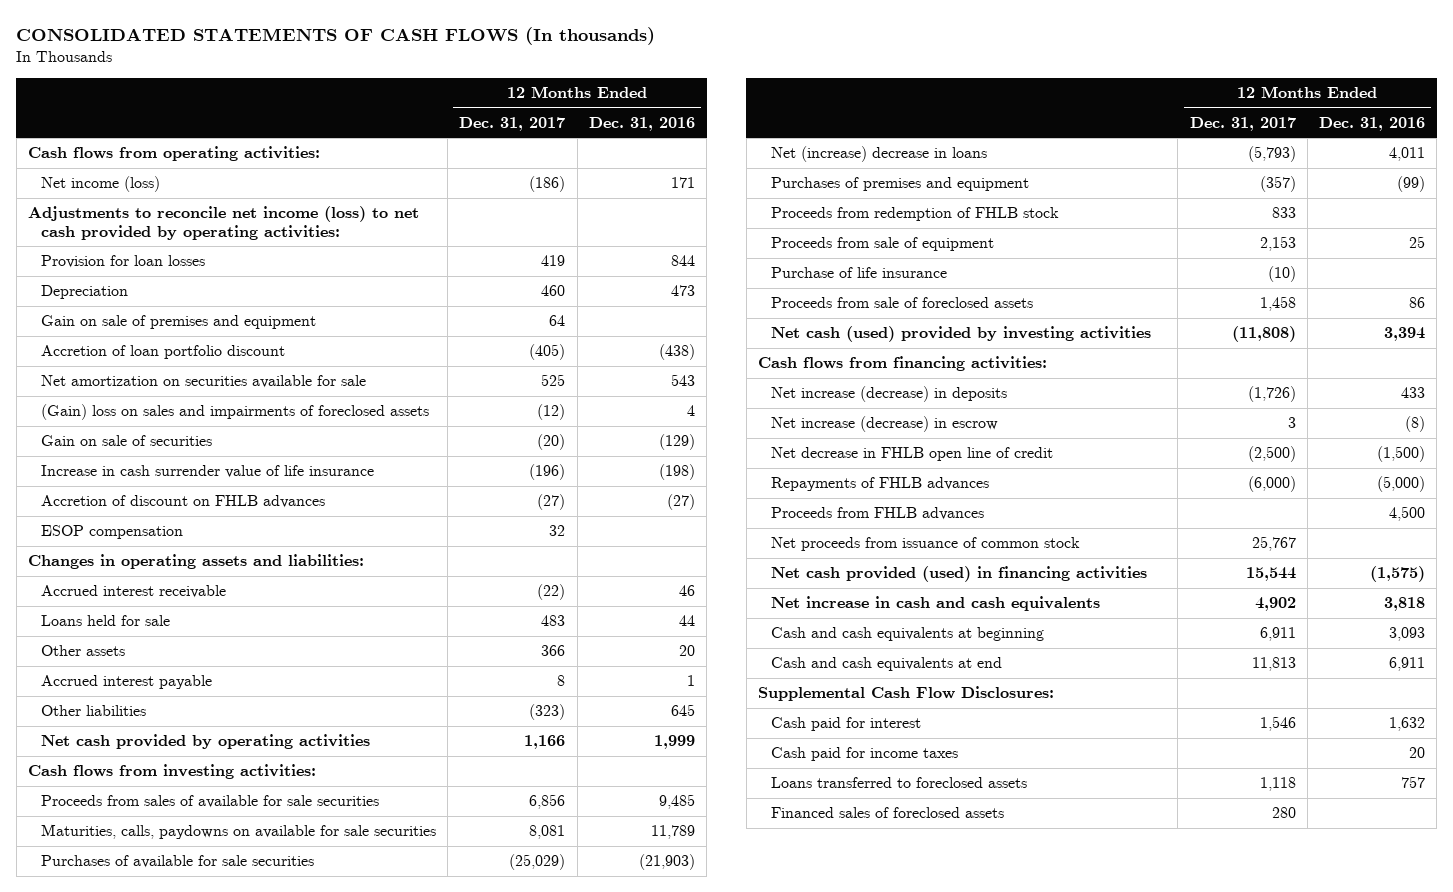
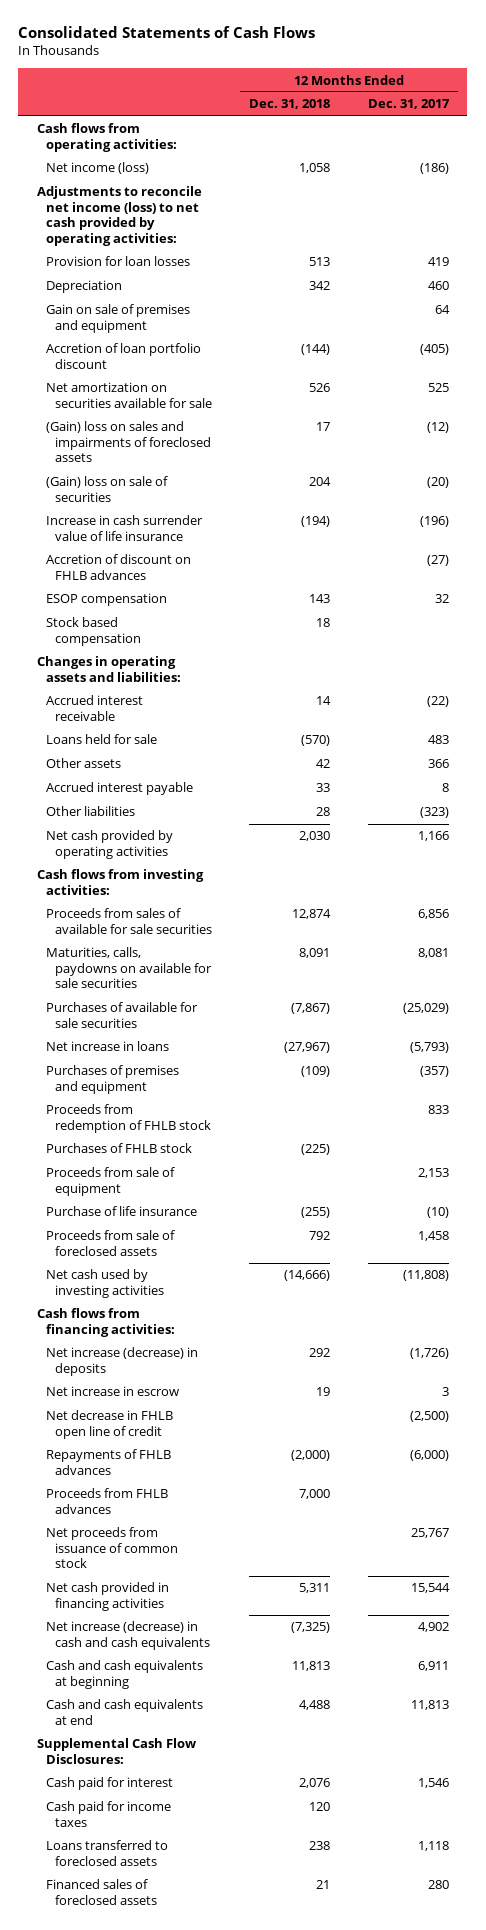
- CONSOLIDATED STATEMENTS OF CASH FLOWS (In thousands)
+ Consolidated Statements of Cash Flows
- | 12 Months Ended Dec. 31, 2017 | 12 Months Ended Dec. 31, 2016
+ | 12 Months Ended Dec. 31, 2018 | 12 Months Ended Dec. 31, 2017
- Gain on sale of securities | (20) | (129)
+ (Gain) loss on sale of securities | 204 | (20)
+ Stock based compensation | 18 |
- Net (increase) decrease in loans | (5,793) | 4,011
+ Net increase in loans | (27,967) | (5,793)
+ Purchases of FHLB stock | (225) |
- Net cash (used) provided by investing activities | (11,808) | 3,394
+ Net cash used by investing activities | (14,666) | (11,808)
- Net increase (decrease) in escrow | 3 | (8)
+ Net increase in escrow | 19 | 3
- Net cash provided (used) in financing activities | 15,544 | (1,575)
- Net increase in cash and cash equivalents | 4,902 | 3,818
+ Net cash provided in financing activities | 5,311 | 15,544
+ Net increase (decrease) in cash and cash equivalents | (7,325) | 4,902

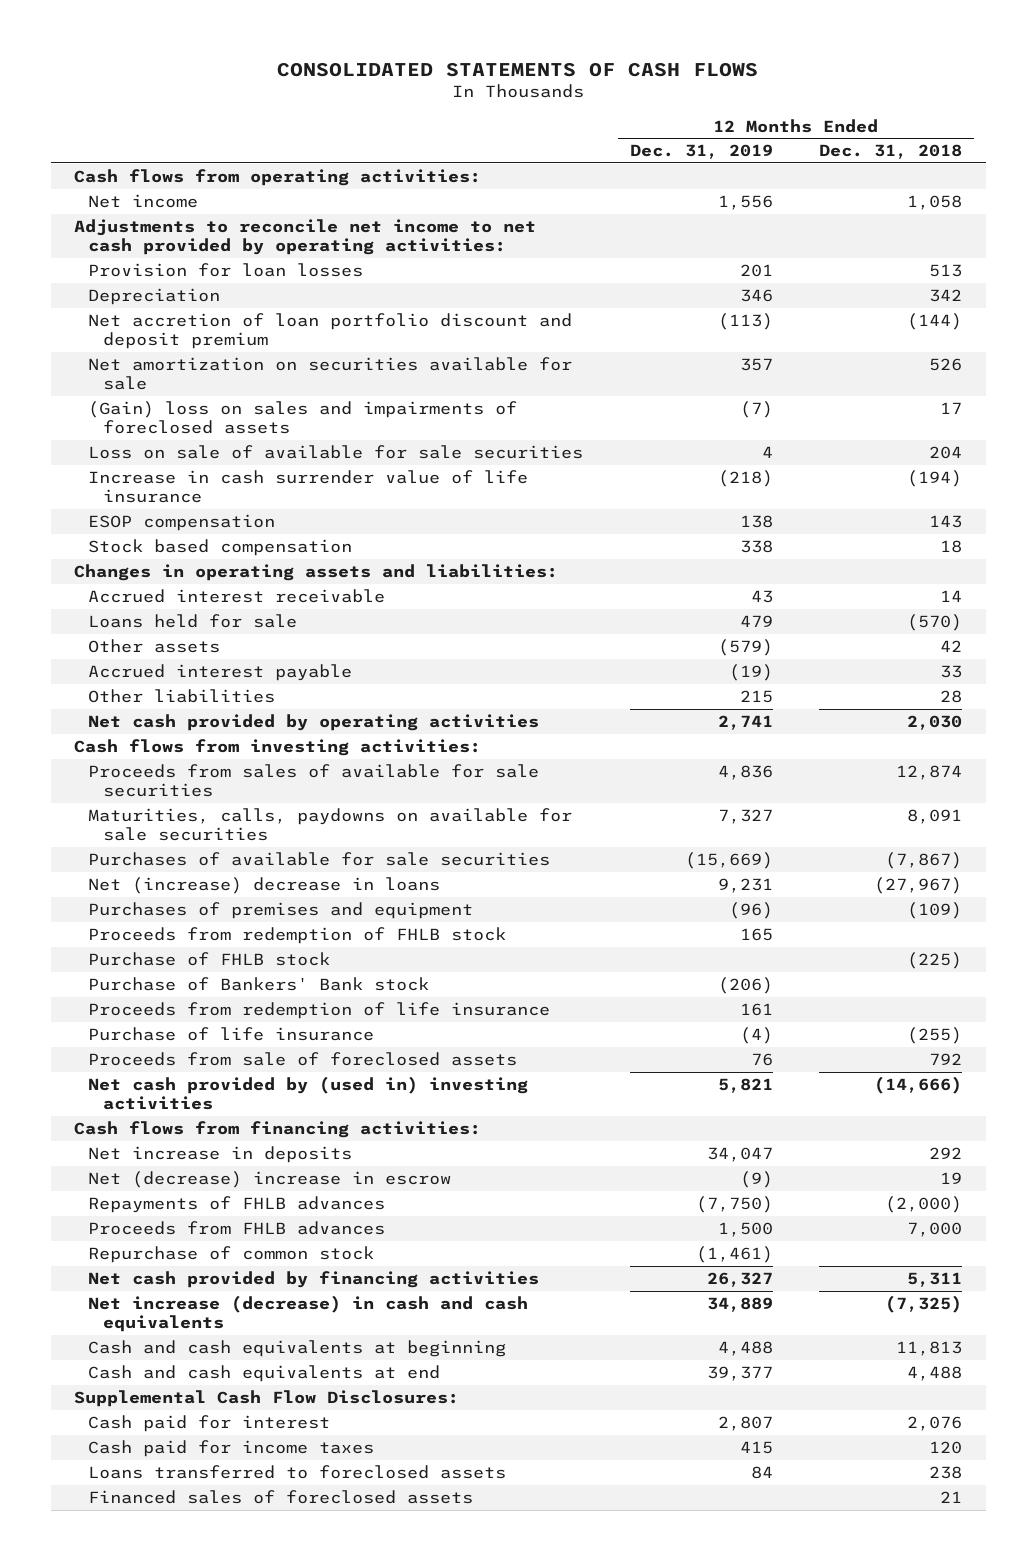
- Consolidated Statements of Cash Flows
+ CONSOLIDATED STATEMENTS OF CASH FLOWS
- | 12 Months Ended Dec. 31, 2018 | 12 Months Ended Dec. 31, 2017
+ | 12 Months Ended Dec. 31, 2019 | 12 Months Ended Dec. 31, 2018
- Net income (loss) | 1,058 | (186)
- Adjustments to reconcile net income (loss) to net cash provided by operating activities:
+ Net income | 1,556 | 1,058
+ Adjustments to reconcile net income to net cash provided by operating activities:
- Gain on sale of premises and equipment | | 64
- Accretion of loan portfolio discount | (144) | (405)
+ Net accretion of loan portfolio discount and deposit premium | (113) | (144)
- (Gain) loss on sale of securities | 204 | (20)
+ Loss on sale of available for sale securities | 4 | 204
- Accretion of discount on FHLB advances | | (27)
- Net increase in loans | (27,967) | (5,793)
+ Net (increase) decrease in loans | 9,231 | (27,967)
- Purchases of FHLB stock | (225) |
- Proceeds from sale of equipment | | 2,153
+ Purchase of FHLB stock | | (225)
+ Purchase of Bankers' Bank stock | (206) |
+ Proceeds from redemption of life insurance | 161 |
- Net cash used by investing activities | (14,666) | (11,808)
+ Net cash provided by (used in) investing activities | 5,821 | (14,666)
- Net increase (decrease) in deposits | 292 | (1,726)
- Net increase in escrow | 19 | 3
- Net decrease in FHLB open line of credit | | (2,500)
+ Net increase in deposits | 34,047 | 292
+ Net (decrease) increase in escrow | (9) | 19
- Net proceeds from issuance of common stock | | 25,767
- Net cash provided in financing activities | 5,311 | 15,544
+ Repurchase of common stock | (1,461) |
+ Net cash provided by financing activities | 26,327 | 5,311

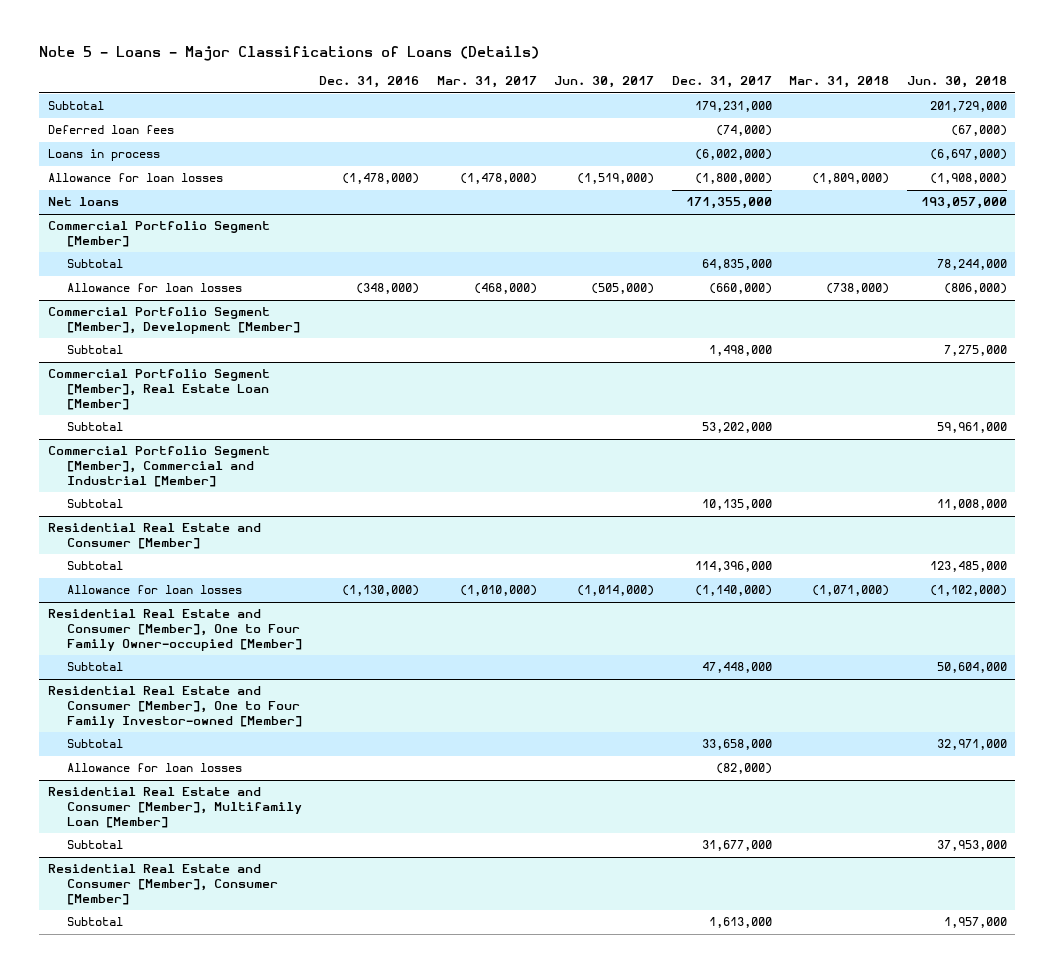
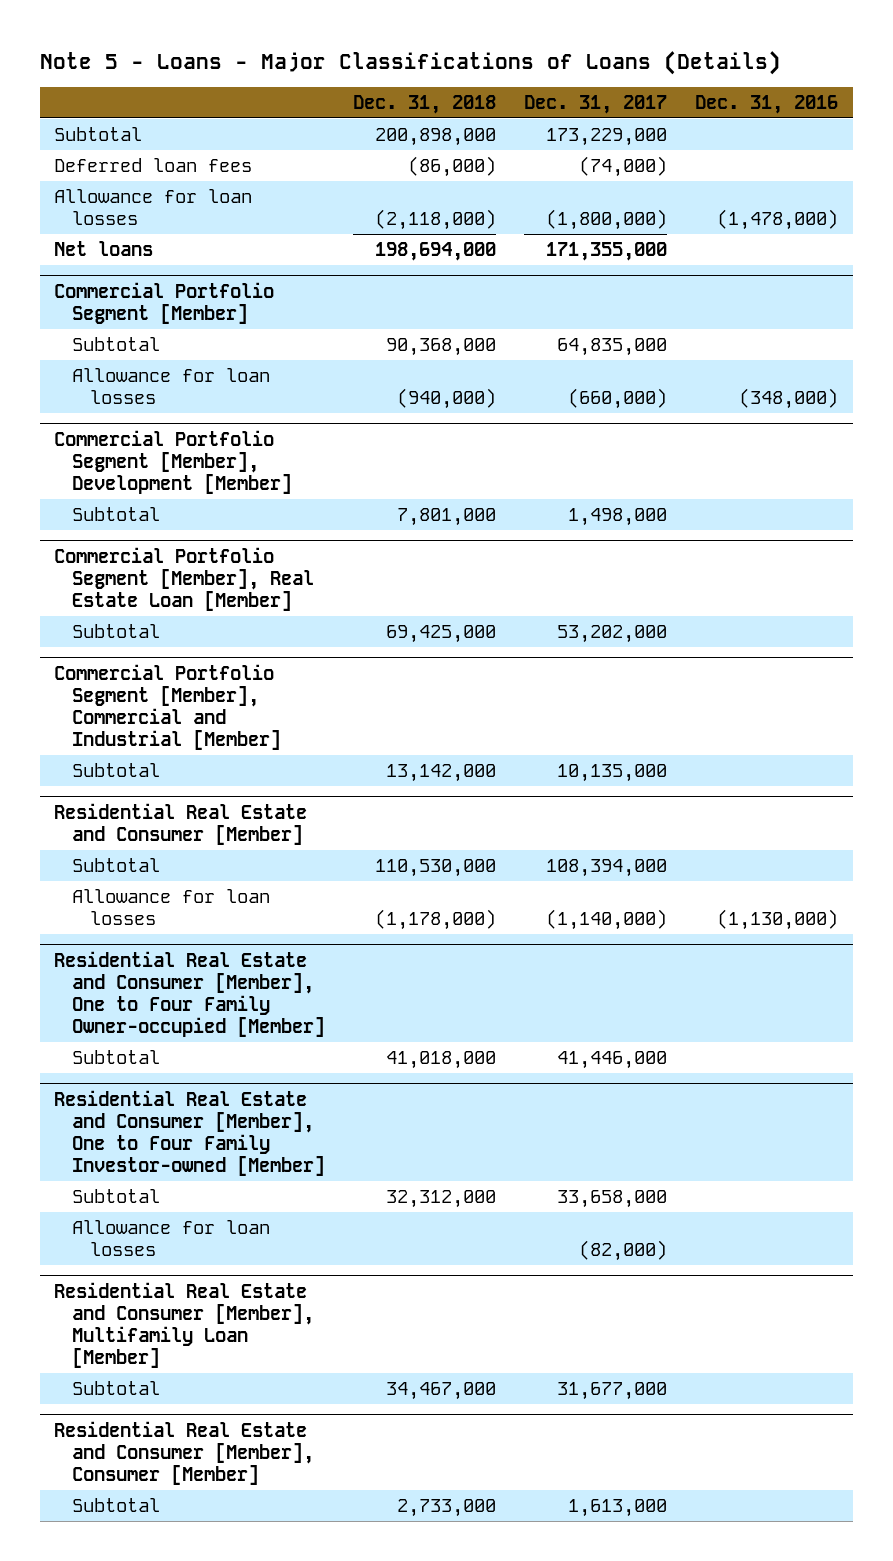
- | Dec. 31, 2016 | Mar. 31, 2017 | Jun. 30, 2017 | Dec. 31, 2017 | Mar. 31, 2018 | Jun. 30, 2018
+ | Dec. 31, 2018 | Dec. 31, 2017 | Dec. 31, 2016
- Subtotal | | | | 179,231,000 | | 201,729,000
+ Subtotal | 200,898,000 | 173,229,000 |
- Loans in process | | | | (6,002,000) | | (6,697,000)
@ Residential Real Estate and Consumer [Member]
- Subtotal | | | | 114,396,000 | | 123,485,000
+ Subtotal | 110,530,000 | 108,394,000 |
@ Residential Real Estate and Consumer [Member], One to Four Family Owner-occupied [Member]
- Subtotal | | | | 47,448,000 | | 50,604,000
+ Subtotal | 41,018,000 | 41,446,000 |

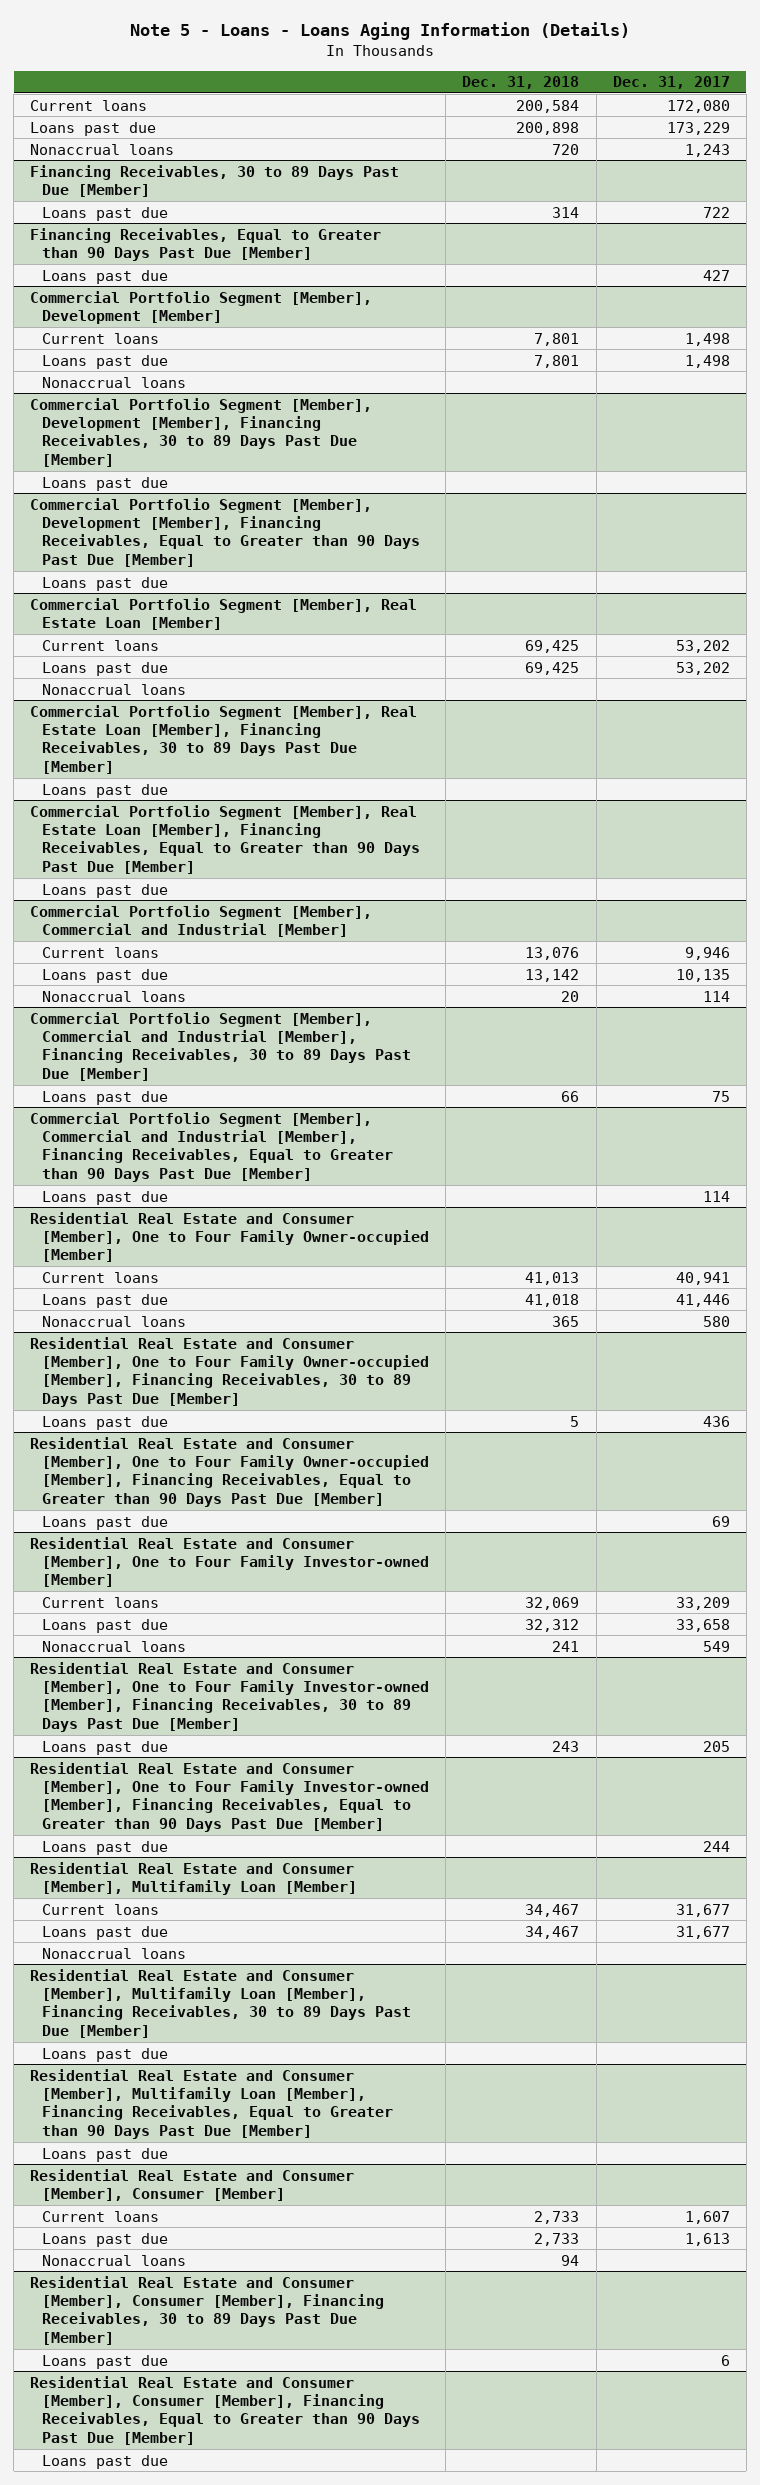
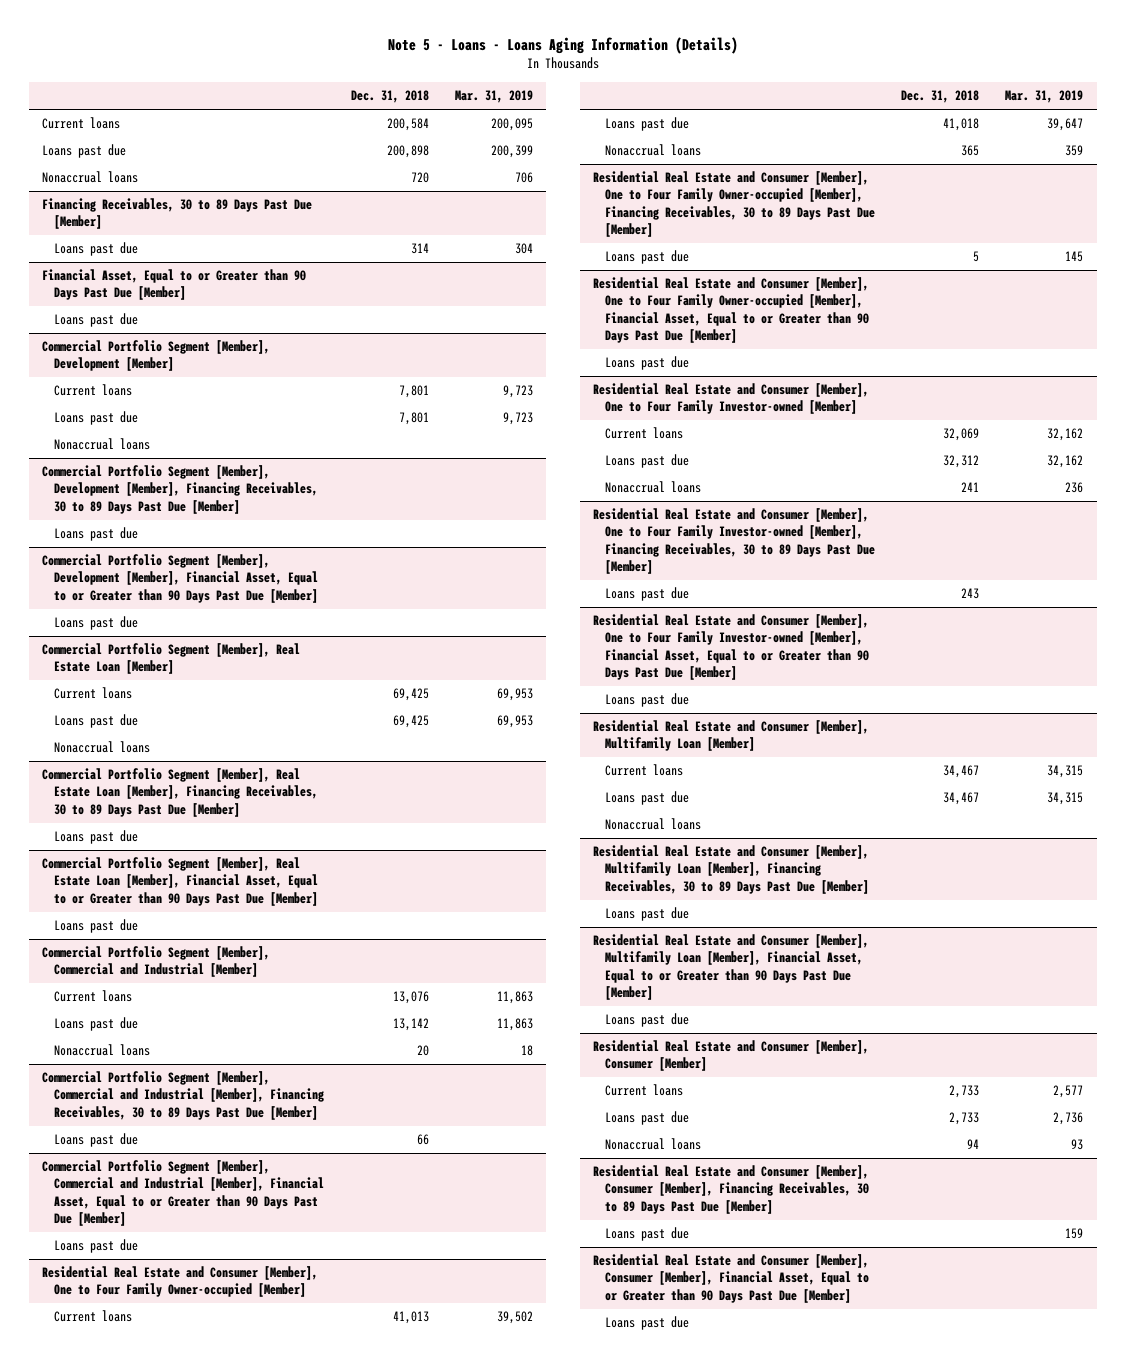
- | Dec. 31, 2018 | Dec. 31, 2017
+ | Dec. 31, 2018 | Mar. 31, 2019
- Financing Receivables, Equal to Greater than 90 Days Past Due [Member]
+ Financial Asset, Equal to or Greater than 90 Days Past Due [Member]
- Commercial Portfolio Segment [Member], Development [Member], Financing Receivables, Equal to Greater than 90 Days Past Due [Member]
+ Commercial Portfolio Segment [Member], Development [Member], Financial Asset, Equal to or Greater than 90 Days Past Due [Member]
- Commercial Portfolio Segment [Member], Real Estate Loan [Member], Financing Receivables, Equal to Greater than 90 Days Past Due [Member]
+ Commercial Portfolio Segment [Member], Real Estate Loan [Member], Financial Asset, Equal to or Greater than 90 Days Past Due [Member]
- Commercial Portfolio Segment [Member], Commercial and Industrial [Member], Financing Receivables, Equal to Greater than 90 Days Past Due [Member]
+ Commercial Portfolio Segment [Member], Commercial and Industrial [Member], Financial Asset, Equal to or Greater than 90 Days Past Due [Member]
- Residential Real Estate and Consumer [Member], One to Four Family Owner-occupied [Member], Financing Receivables, Equal to Greater than 90 Days Past Due [Member]
+ Residential Real Estate and Consumer [Member], One to Four Family Owner-occupied [Member], Financial Asset, Equal to or Greater than 90 Days Past Due [Member]
- Residential Real Estate and Consumer [Member], One to Four Family Investor-owned [Member], Financing Receivables, Equal to Greater than 90 Days Past Due [Member]
+ Residential Real Estate and Consumer [Member], One to Four Family Investor-owned [Member], Financial Asset, Equal to or Greater than 90 Days Past Due [Member]
- Residential Real Estate and Consumer [Member], Multifamily Loan [Member], Financing Receivables, Equal to Greater than 90 Days Past Due [Member]
+ Residential Real Estate and Consumer [Member], Multifamily Loan [Member], Financial Asset, Equal to or Greater than 90 Days Past Due [Member]
- Residential Real Estate and Consumer [Member], Consumer [Member], Financing Receivables, Equal to Greater than 90 Days Past Due [Member]
+ Residential Real Estate and Consumer [Member], Consumer [Member], Financial Asset, Equal to or Greater than 90 Days Past Due [Member]

